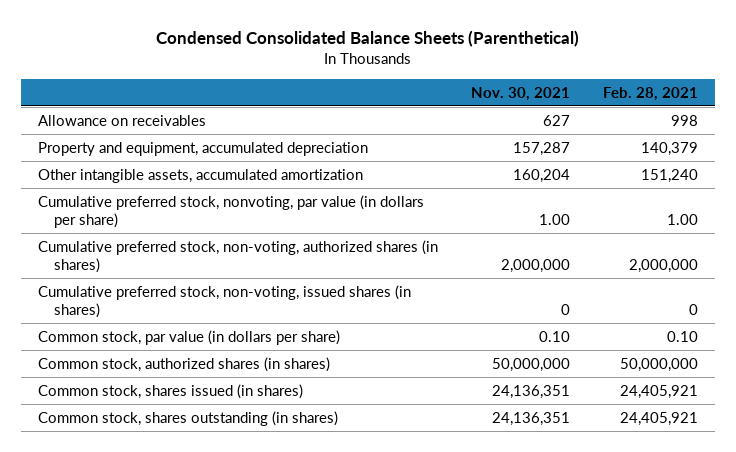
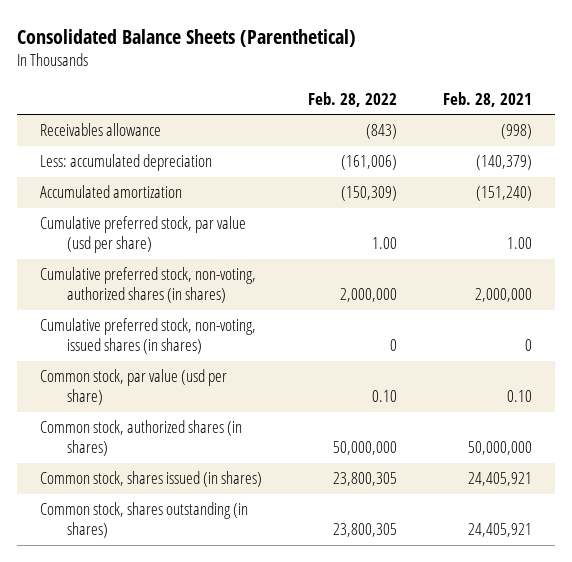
- Condensed Consolidated Balance Sheets (Parenthetical)
+ Consolidated Balance Sheets (Parenthetical)
- | Nov. 30, 2021 | Feb. 28, 2021
+ | Feb. 28, 2022 | Feb. 28, 2021
- Allowance on receivables | 627 | 998
- Property and equipment, accumulated depreciation | 157,287 | 140,379
- Other intangible assets, accumulated amortization | 160,204 | 151,240
- Cumulative preferred stock, nonvoting, par value (in dollars per share) | 1.00 | 1.00
+ Receivables allowance | (843) | (998)
+ Less: accumulated depreciation | (161,006) | (140,379)
+ Accumulated amortization | (150,309) | (151,240)
+ Cumulative preferred stock, par value (usd per share) | 1.00 | 1.00
- Common stock, par value (in dollars per share) | 0.10 | 0.10
+ Common stock, par value (usd per share) | 0.10 | 0.10

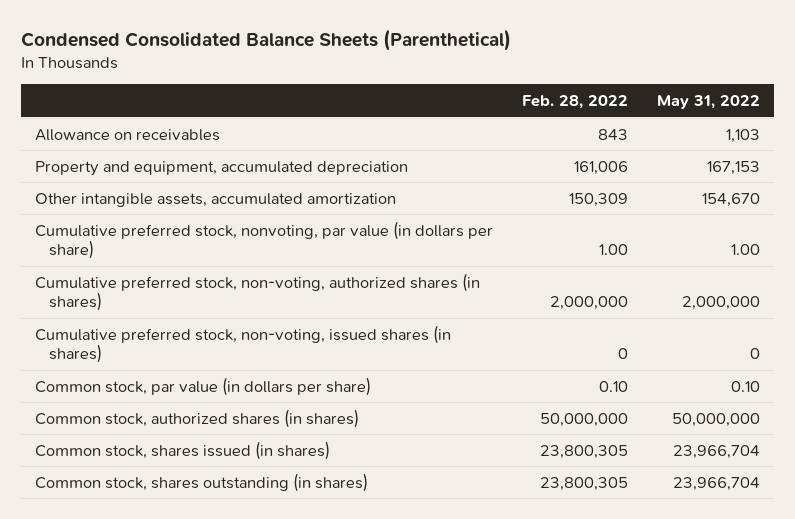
- Consolidated Balance Sheets (Parenthetical)
+ Condensed Consolidated Balance Sheets (Parenthetical)
- | Feb. 28, 2022 | Feb. 28, 2021
+ | Feb. 28, 2022 | May 31, 2022
- Receivables allowance | (843) | (998)
- Less: accumulated depreciation | (161,006) | (140,379)
- Accumulated amortization | (150,309) | (151,240)
- Cumulative preferred stock, par value (usd per share) | 1.00 | 1.00
+ Allowance on receivables | 843 | 1,103
+ Property and equipment, accumulated depreciation | 161,006 | 167,153
+ Other intangible assets, accumulated amortization | 150,309 | 154,670
+ Cumulative preferred stock, nonvoting, par value (in dollars per share) | 1.00 | 1.00
- Common stock, par value (usd per share) | 0.10 | 0.10
+ Common stock, par value (in dollars per share) | 0.10 | 0.10

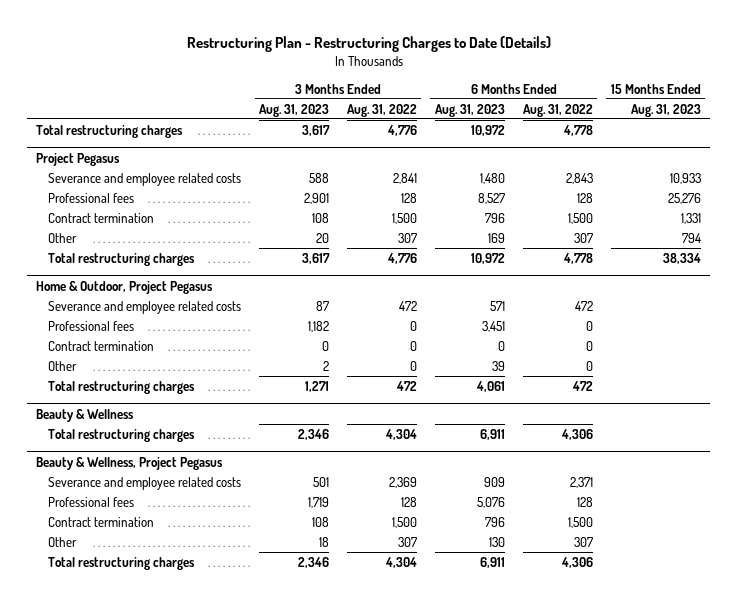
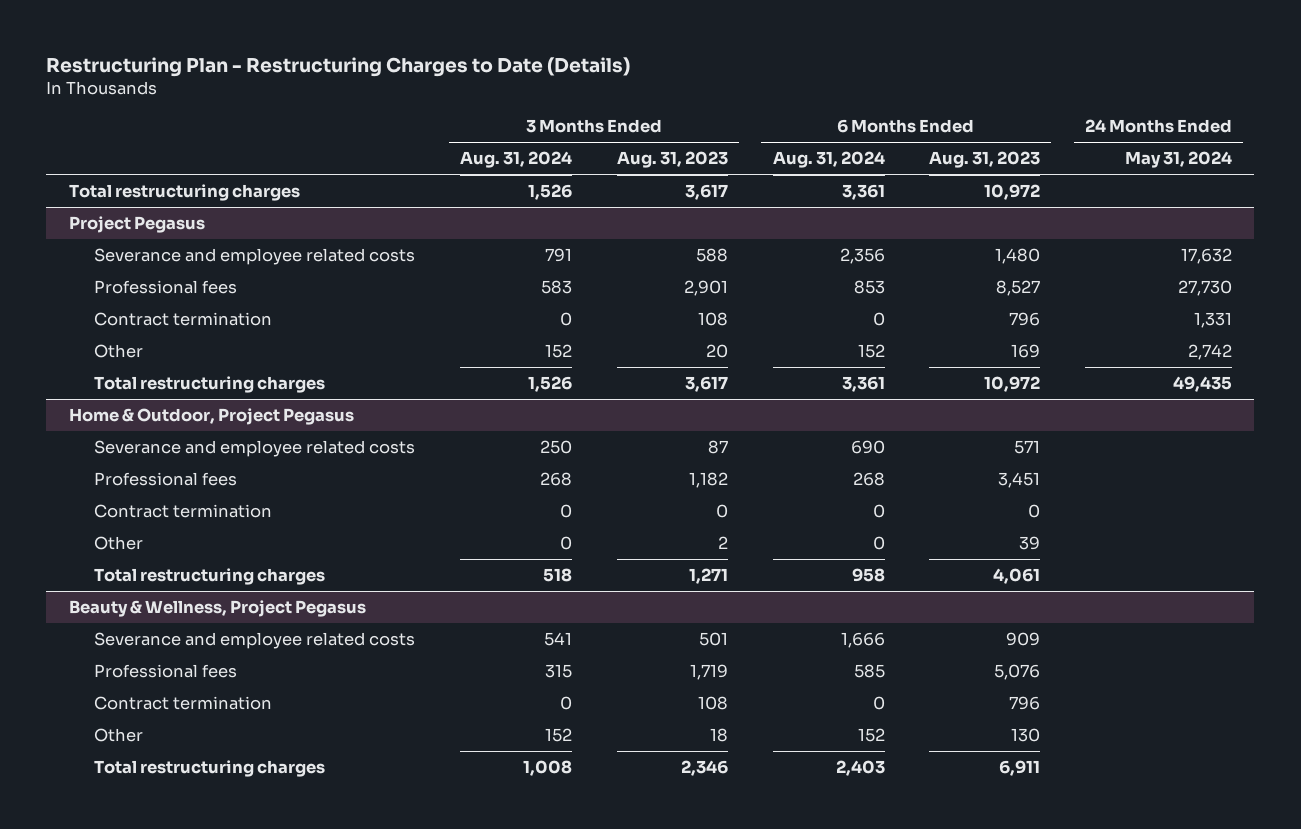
- | 3 Months Ended Aug. 31, 2023 | 3 Months Ended Aug. 31, 2022 | 6 Months Ended Aug. 31, 2023 | 6 Months Ended Aug. 31, 2022 | 15 Months Ended Aug. 31, 2023
+ | 3 Months Ended Aug. 31, 2024 | 3 Months Ended Aug. 31, 2023 | 6 Months Ended Aug. 31, 2024 | 6 Months Ended Aug. 31, 2023 | 24 Months Ended May 31, 2024
- Beauty & Wellness
- Total restructuring charges | 2,346 | 4,304 | 6,911 | 4,306 |

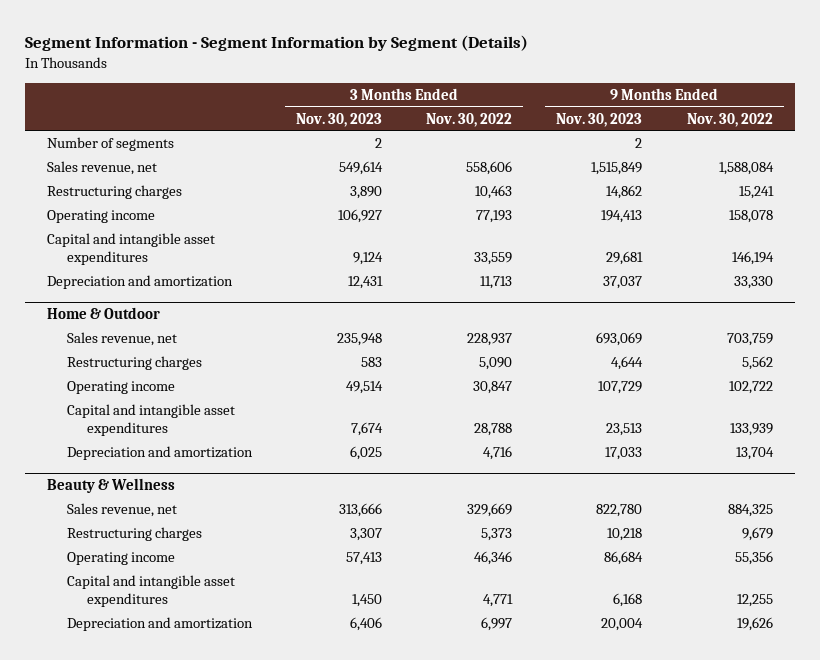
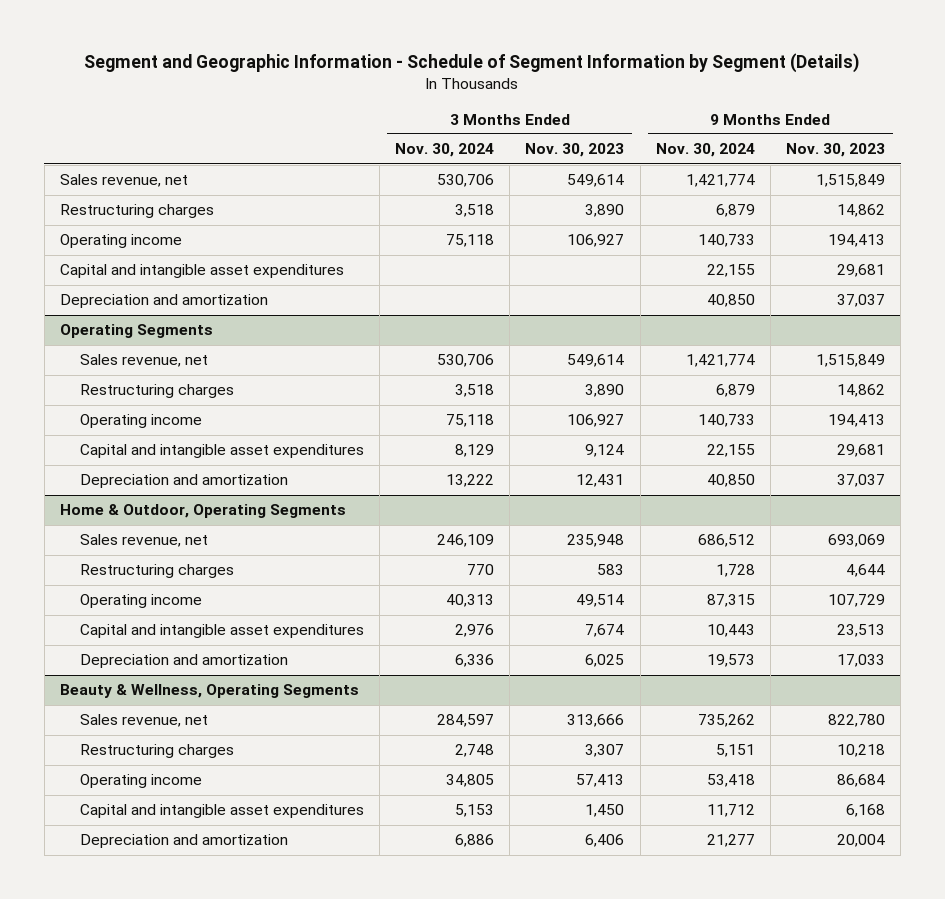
- Segment Information - Segment Information by Segment (Details)
+ Segment and Geographic Information - Schedule of Segment Information by Segment (Details)
- | 3 Months Ended Nov. 30, 2023 | 3 Months Ended Nov. 30, 2022 | 9 Months Ended Nov. 30, 2023 | 9 Months Ended Nov. 30, 2022
+ | 3 Months Ended Nov. 30, 2024 | 3 Months Ended Nov. 30, 2023 | 9 Months Ended Nov. 30, 2024 | 9 Months Ended Nov. 30, 2023
- Number of segments | 2 | | 2 |
+ Capital and intangible asset expenditures | | | 22,155 | 29,681
+ Depreciation and amortization | | | 40,850 | 37,037
+ Operating Segments
+ Sales revenue, net | 530,706 | 549,614 | 1,421,774 | 1,515,849
+ Restructuring charges | 3,518 | 3,890 | 6,879 | 14,862
+ Operating income | 75,118 | 106,927 | 140,733 | 194,413
- Home & Outdoor
+ Home & Outdoor, Operating Segments
- Beauty & Wellness
+ Beauty & Wellness, Operating Segments

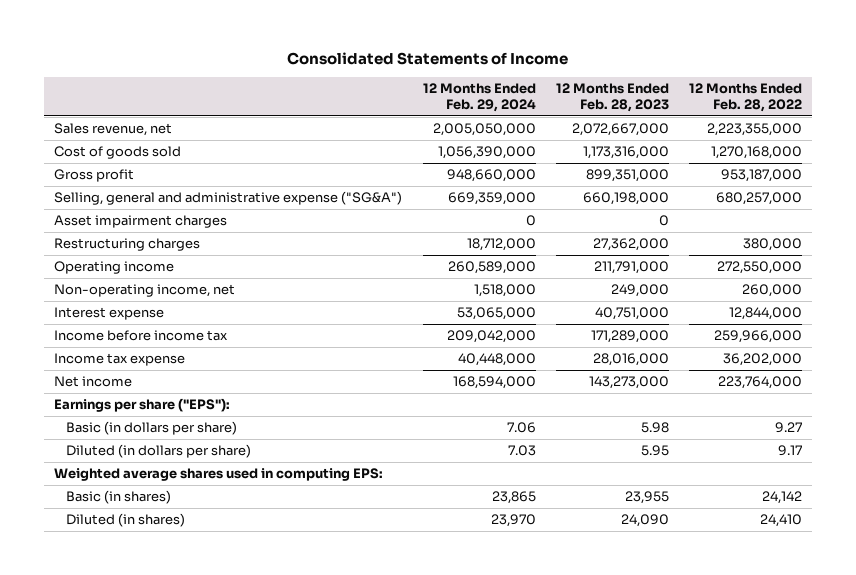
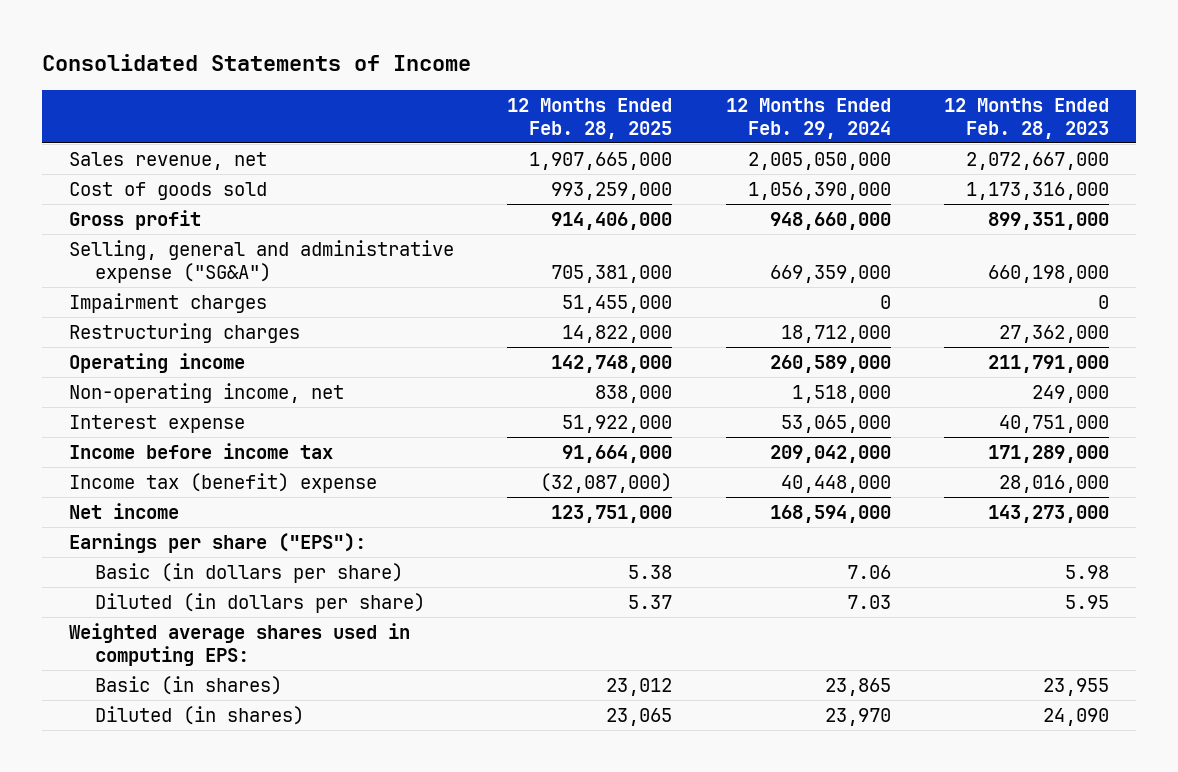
- | 12 Months Ended Feb. 29, 2024 | 12 Months Ended Feb. 28, 2023 | 12 Months Ended Feb. 28, 2022
+ | 12 Months Ended Feb. 28, 2025 | 12 Months Ended Feb. 29, 2024 | 12 Months Ended Feb. 28, 2023
- Asset impairment charges | 0 | 0 |
+ Impairment charges | 51,455,000 | 0 | 0
- Income tax expense | 40,448,000 | 28,016,000 | 36,202,000
+ Income tax (benefit) expense | (32,087,000) | 40,448,000 | 28,016,000

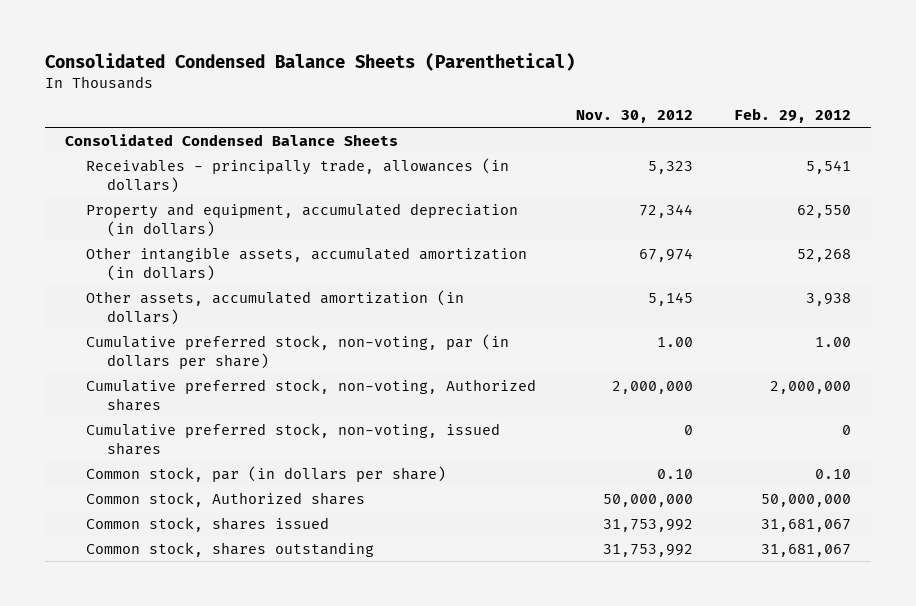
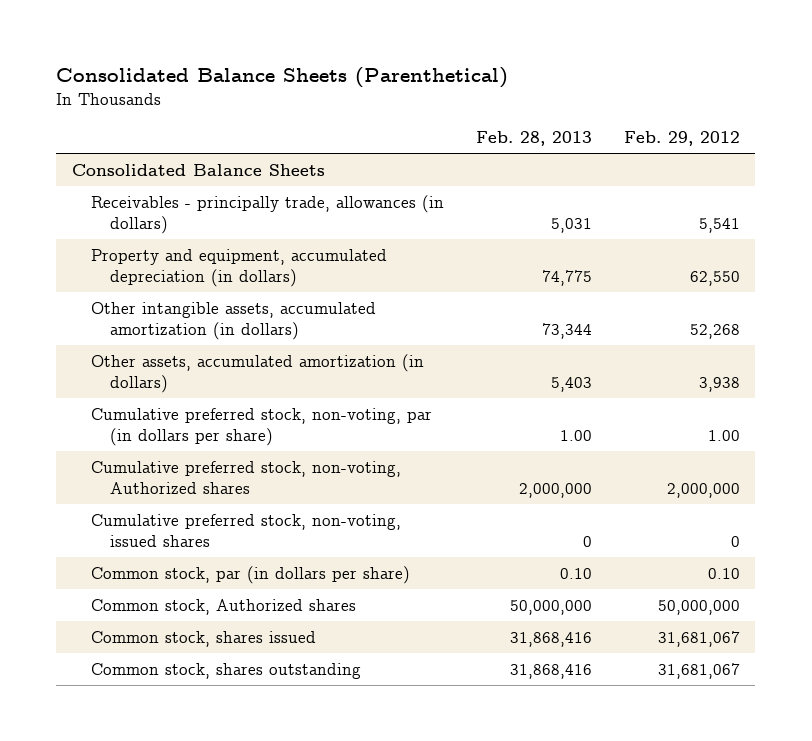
- Consolidated Condensed Balance Sheets (Parenthetical)
+ Consolidated Balance Sheets (Parenthetical)
- | Nov. 30, 2012 | Feb. 29, 2012
+ | Feb. 28, 2013 | Feb. 29, 2012
- Consolidated Condensed Balance Sheets
+ Consolidated Balance Sheets

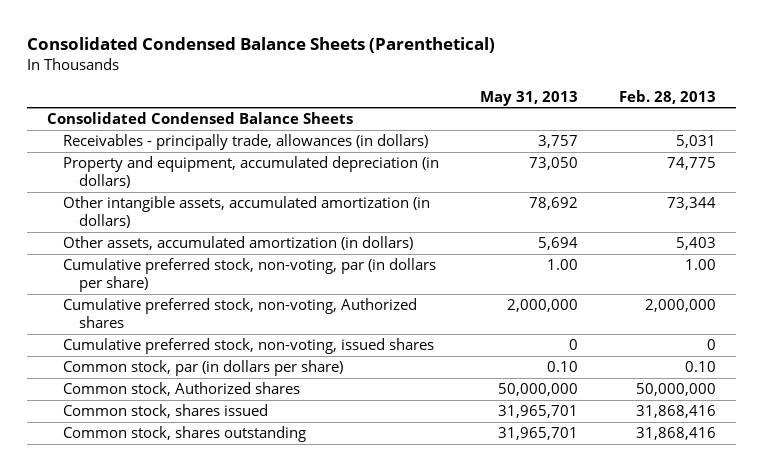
- Consolidated Balance Sheets (Parenthetical)
+ Consolidated Condensed Balance Sheets (Parenthetical)
- | Feb. 28, 2013 | Feb. 29, 2012
+ | May 31, 2013 | Feb. 28, 2013
- Consolidated Balance Sheets
+ Consolidated Condensed Balance Sheets

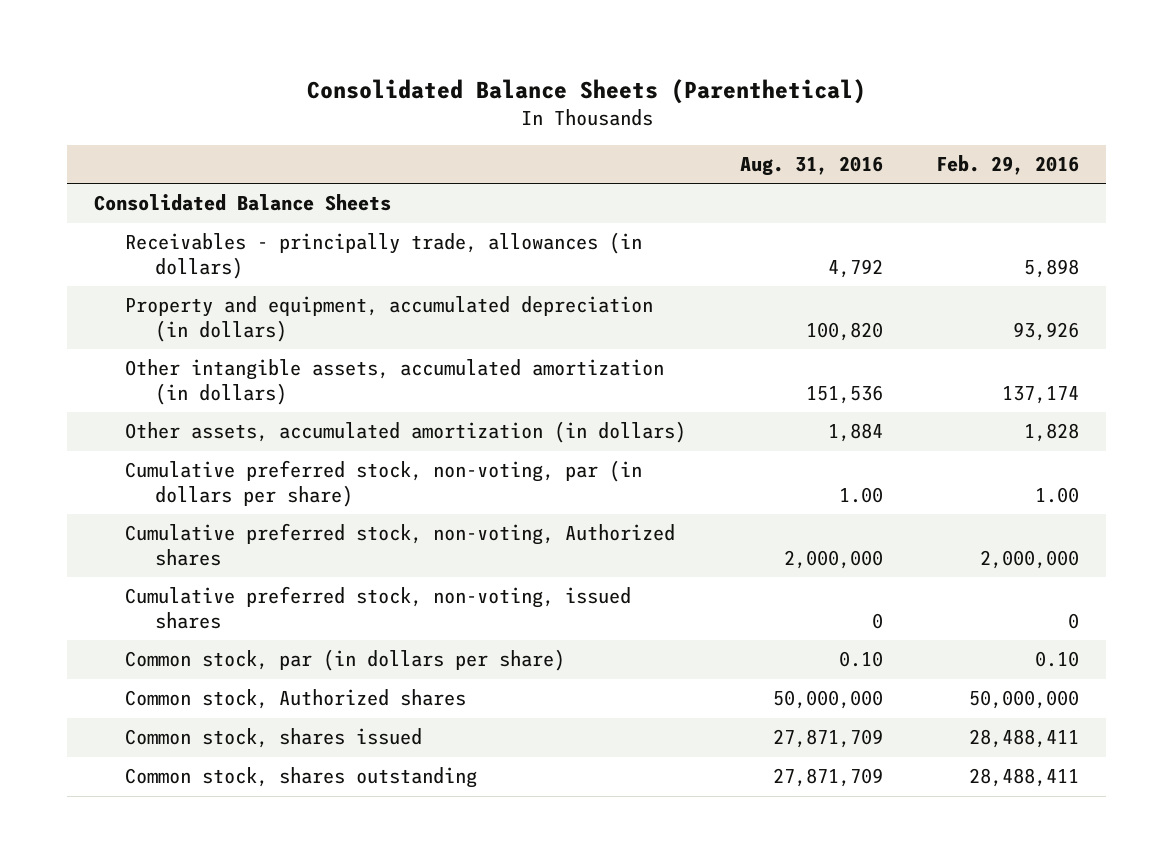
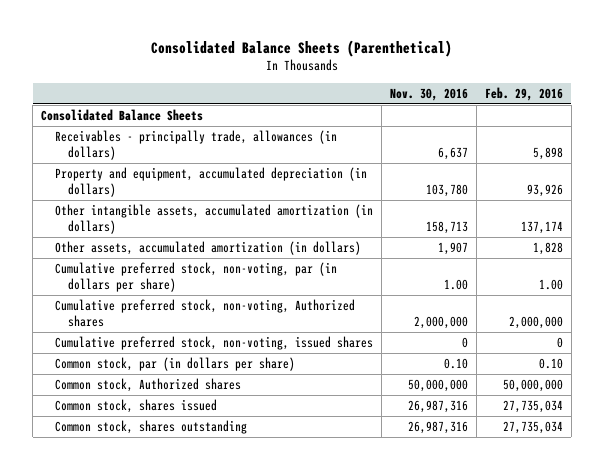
- | Aug. 31, 2016 | Feb. 29, 2016
+ | Nov. 30, 2016 | Feb. 29, 2016
- Common stock, shares issued | 27,871,709 | 28,488,411
- Common stock, shares outstanding | 27,871,709 | 28,488,411
+ Common stock, shares issued | 26,987,316 | 27,735,034
+ Common stock, shares outstanding | 26,987,316 | 27,735,034

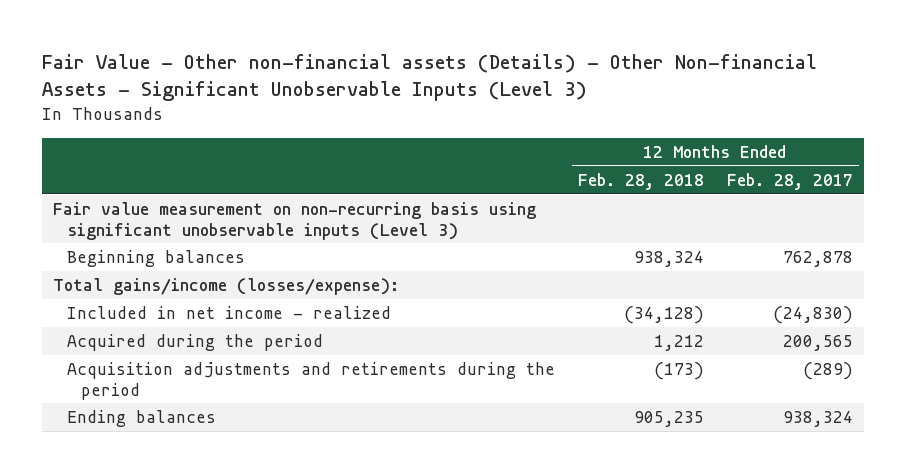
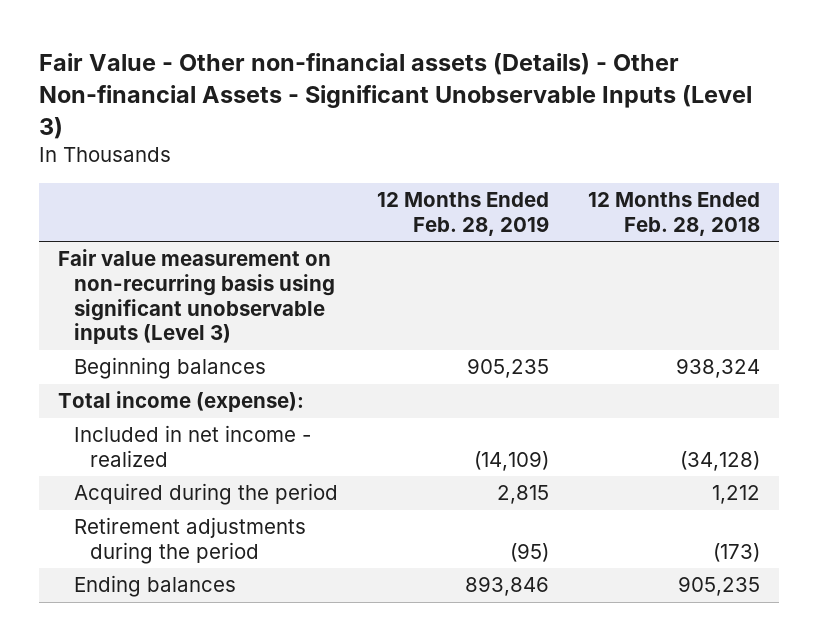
- | 12 Months Ended Feb. 28, 2018 | 12 Months Ended Feb. 28, 2017
+ | 12 Months Ended Feb. 28, 2019 | 12 Months Ended Feb. 28, 2018
- Total gains/income (losses/expense):
+ Total income (expense):
- Acquisition adjustments and retirements during the period | (173) | (289)
+ Retirement adjustments during the period | (95) | (173)

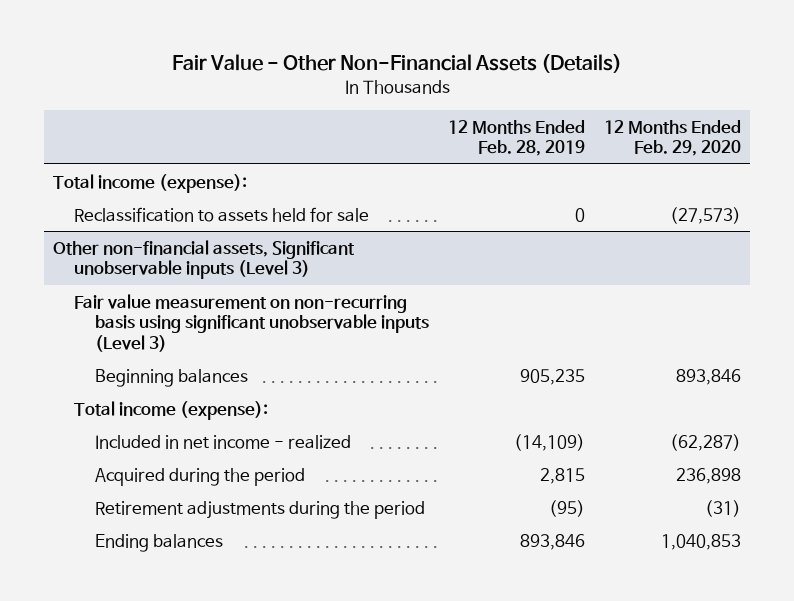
- Fair Value - Other non-financial assets (Details) - Other Non-financial Assets - Significant Unobservable Inputs (Level 3)
+ Fair Value - Other Non-Financial Assets (Details)
- | 12 Months Ended Feb. 28, 2019 | 12 Months Ended Feb. 28, 2018
+ | 12 Months Ended Feb. 28, 2019 | 12 Months Ended Feb. 29, 2020
+ Total income (expense):
+ Reclassification to assets held for sale | 0 | (27,573)
+ Other non-financial assets, Significant unobservable inputs (Level 3)

